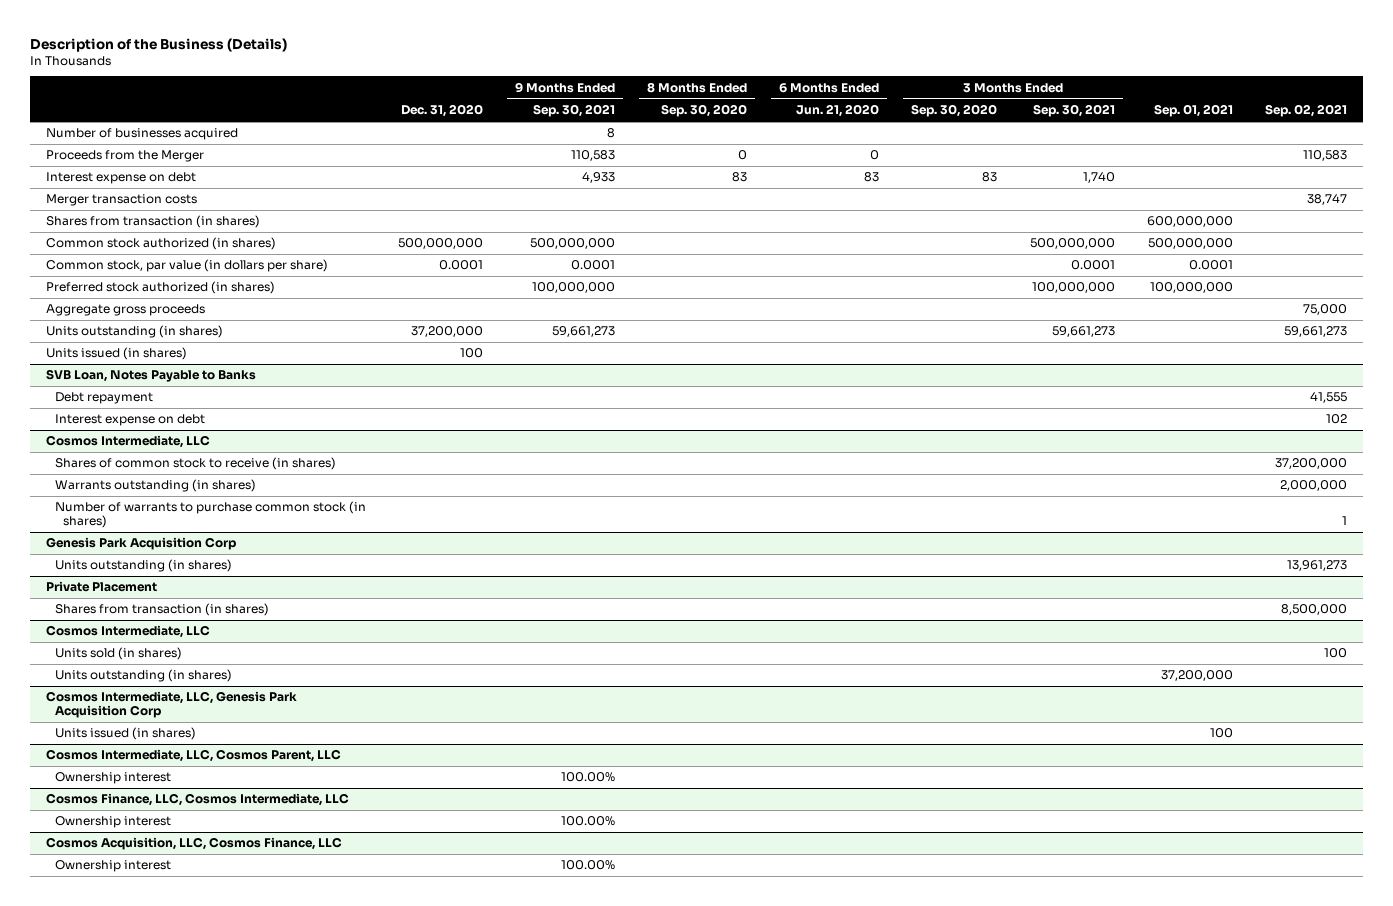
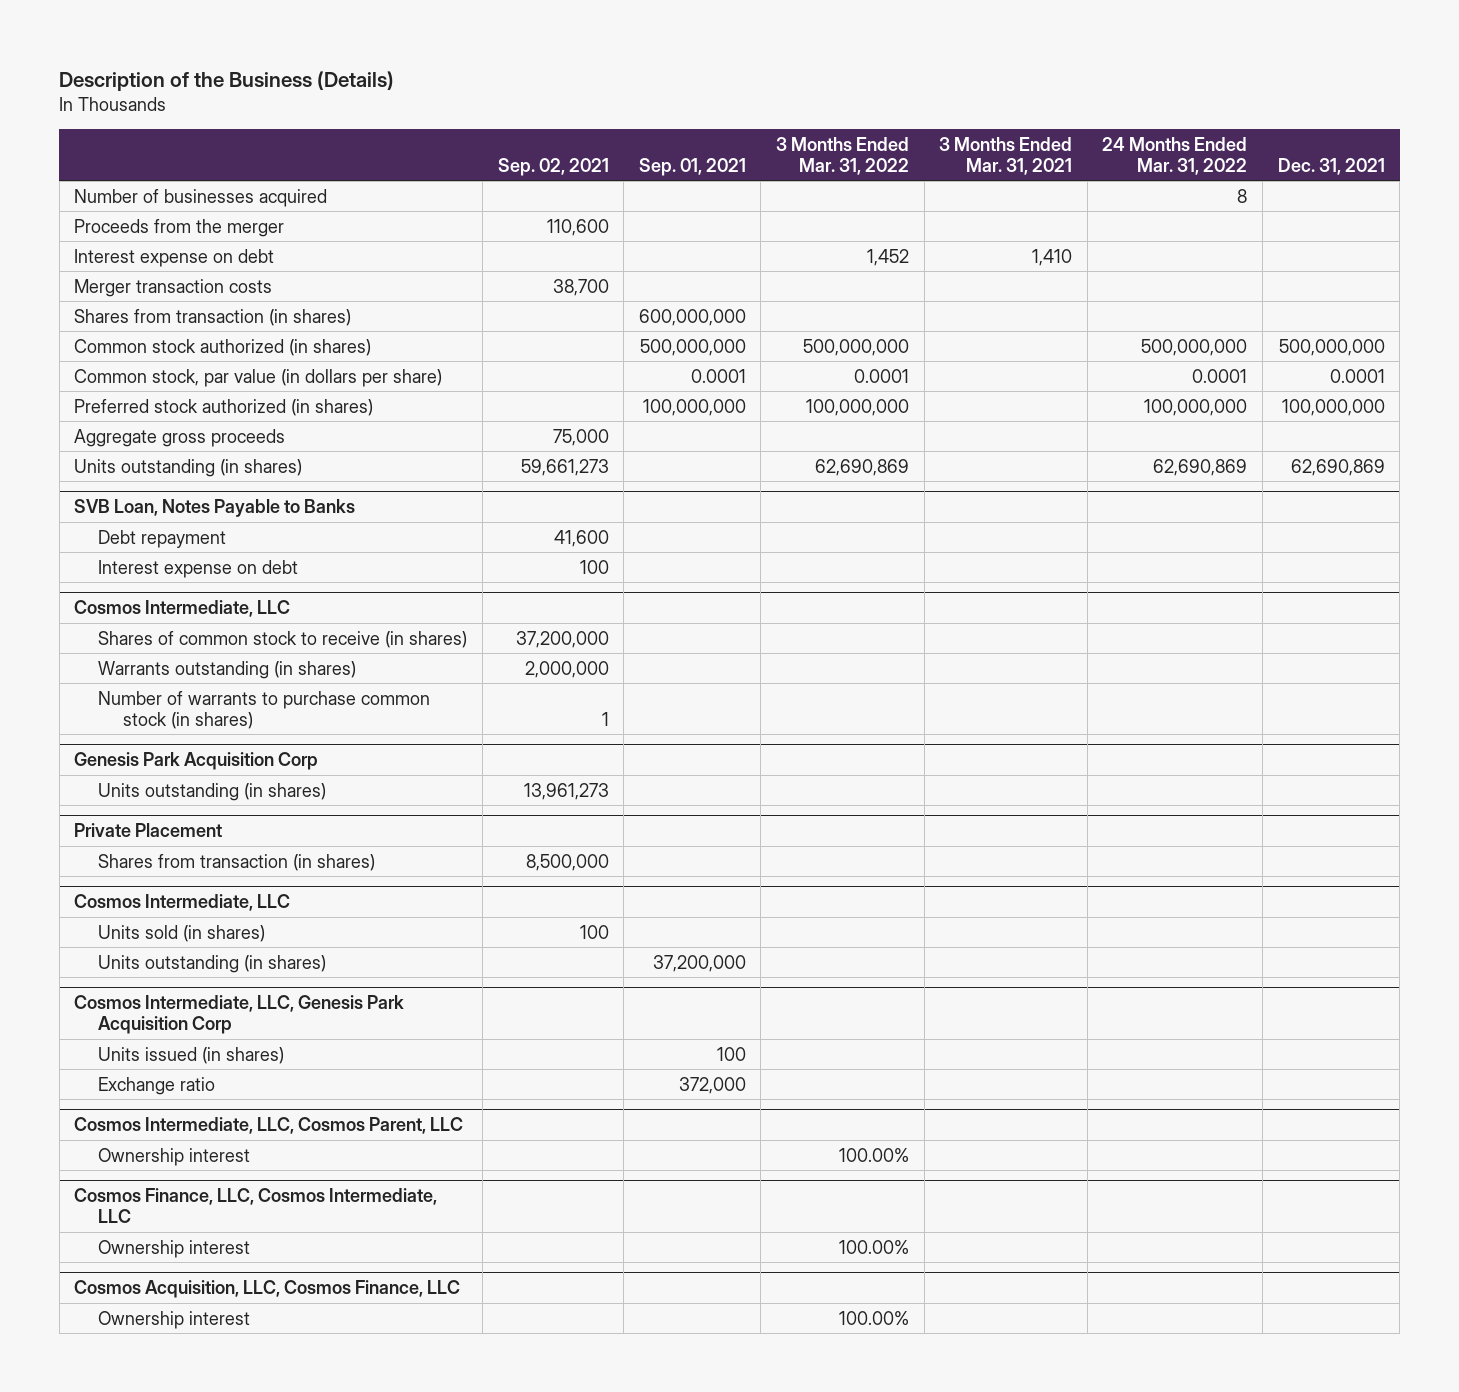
- | Dec. 31, 2020 | 9 Months Ended Sep. 30, 2021 | 8 Months Ended Sep. 30, 2020 | 6 Months Ended Jun. 21, 2020 | 3 Months Ended Sep. 30, 2020 | 3 Months Ended Sep. 30, 2021 | Sep. 01, 2021 | Sep. 02, 2021
+ | Sep. 02, 2021 | Sep. 01, 2021 | 3 Months Ended Mar. 31, 2022 | 3 Months Ended Mar. 31, 2021 | 24 Months Ended Mar. 31, 2022 | Dec. 31, 2021
- Proceeds from the Merger | | 110,583 | 0 | 0 | | | | 110,583
+ Proceeds from the merger | 110,600 | | | | |
- Merger transaction costs | | | | | | | | 38,747
+ Merger transaction costs | 38,700 | | | | |
- Units issued (in shares) | 100 | | | | | | |
@ SVB Loan, Notes Payable to Banks
- Debt repayment | | | | | | | | 41,555
- Interest expense on debt | | | | | | | | 102
+ Debt repayment | 41,600 | | | | |
+ Interest expense on debt | 100 | | | | |
@ Cosmos Intermediate, LLC, Genesis Park Acquisition Corp
+ Exchange ratio | | 372,000 | | | |

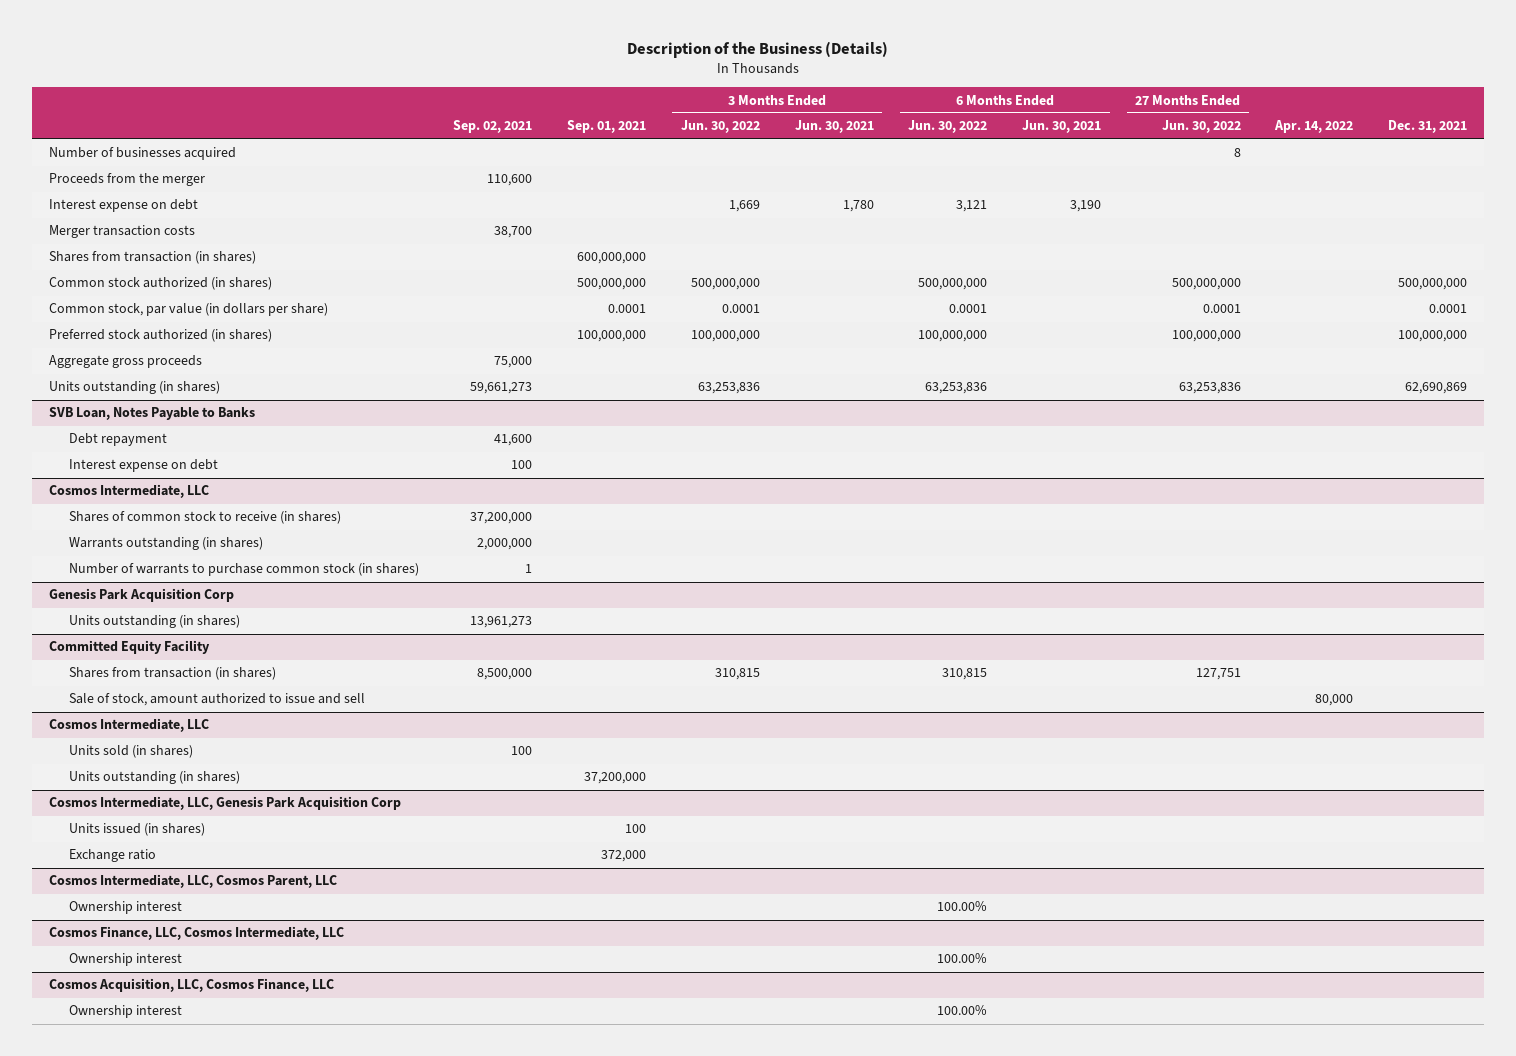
- | Sep. 02, 2021 | Sep. 01, 2021 | 3 Months Ended Mar. 31, 2022 | 3 Months Ended Mar. 31, 2021 | 24 Months Ended Mar. 31, 2022 | Dec. 31, 2021
+ | Sep. 02, 2021 | Sep. 01, 2021 | 3 Months Ended Jun. 30, 2022 | 3 Months Ended Jun. 30, 2021 | 6 Months Ended Jun. 30, 2022 | 6 Months Ended Jun. 30, 2021 | 27 Months Ended Jun. 30, 2022 | Apr. 14, 2022 | Dec. 31, 2021
- Private Placement
+ Committed Equity Facility
+ Sale of stock, amount authorized to issue and sell | | | | | | | | 80,000 |

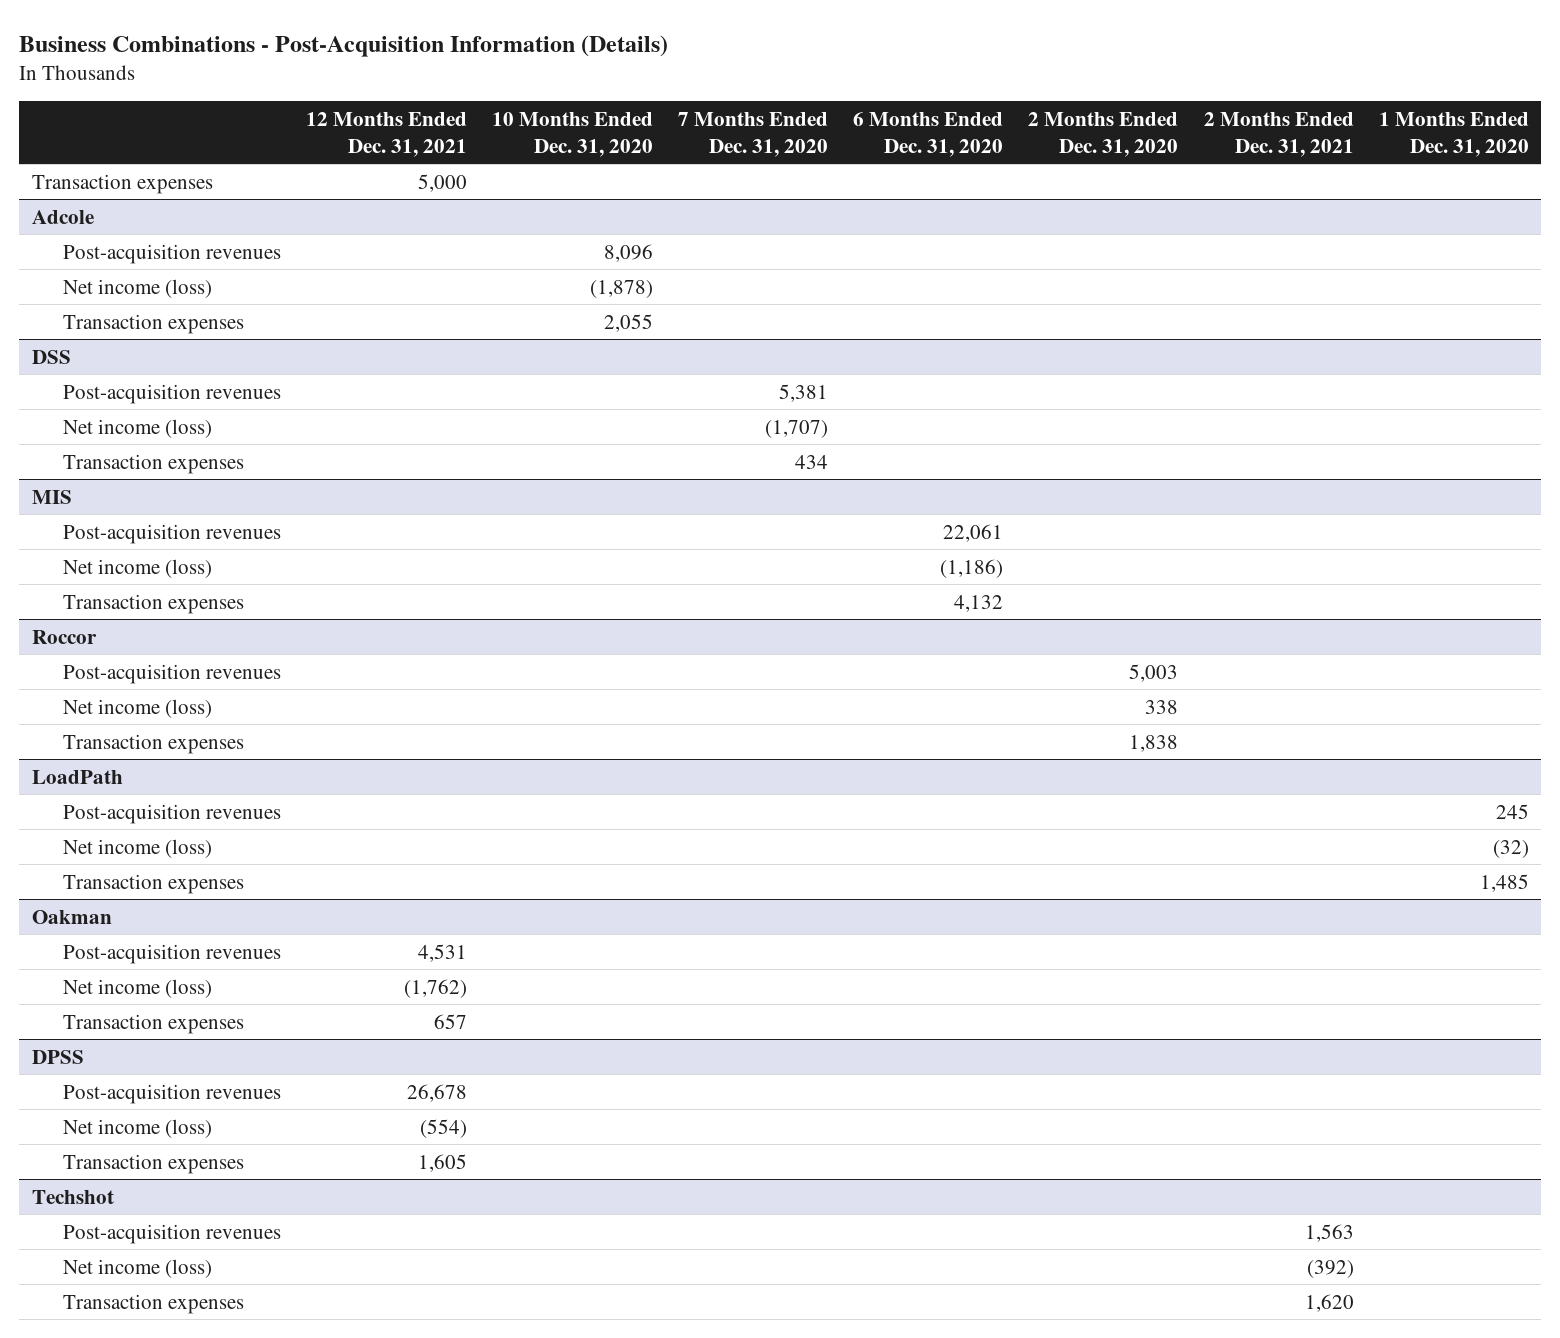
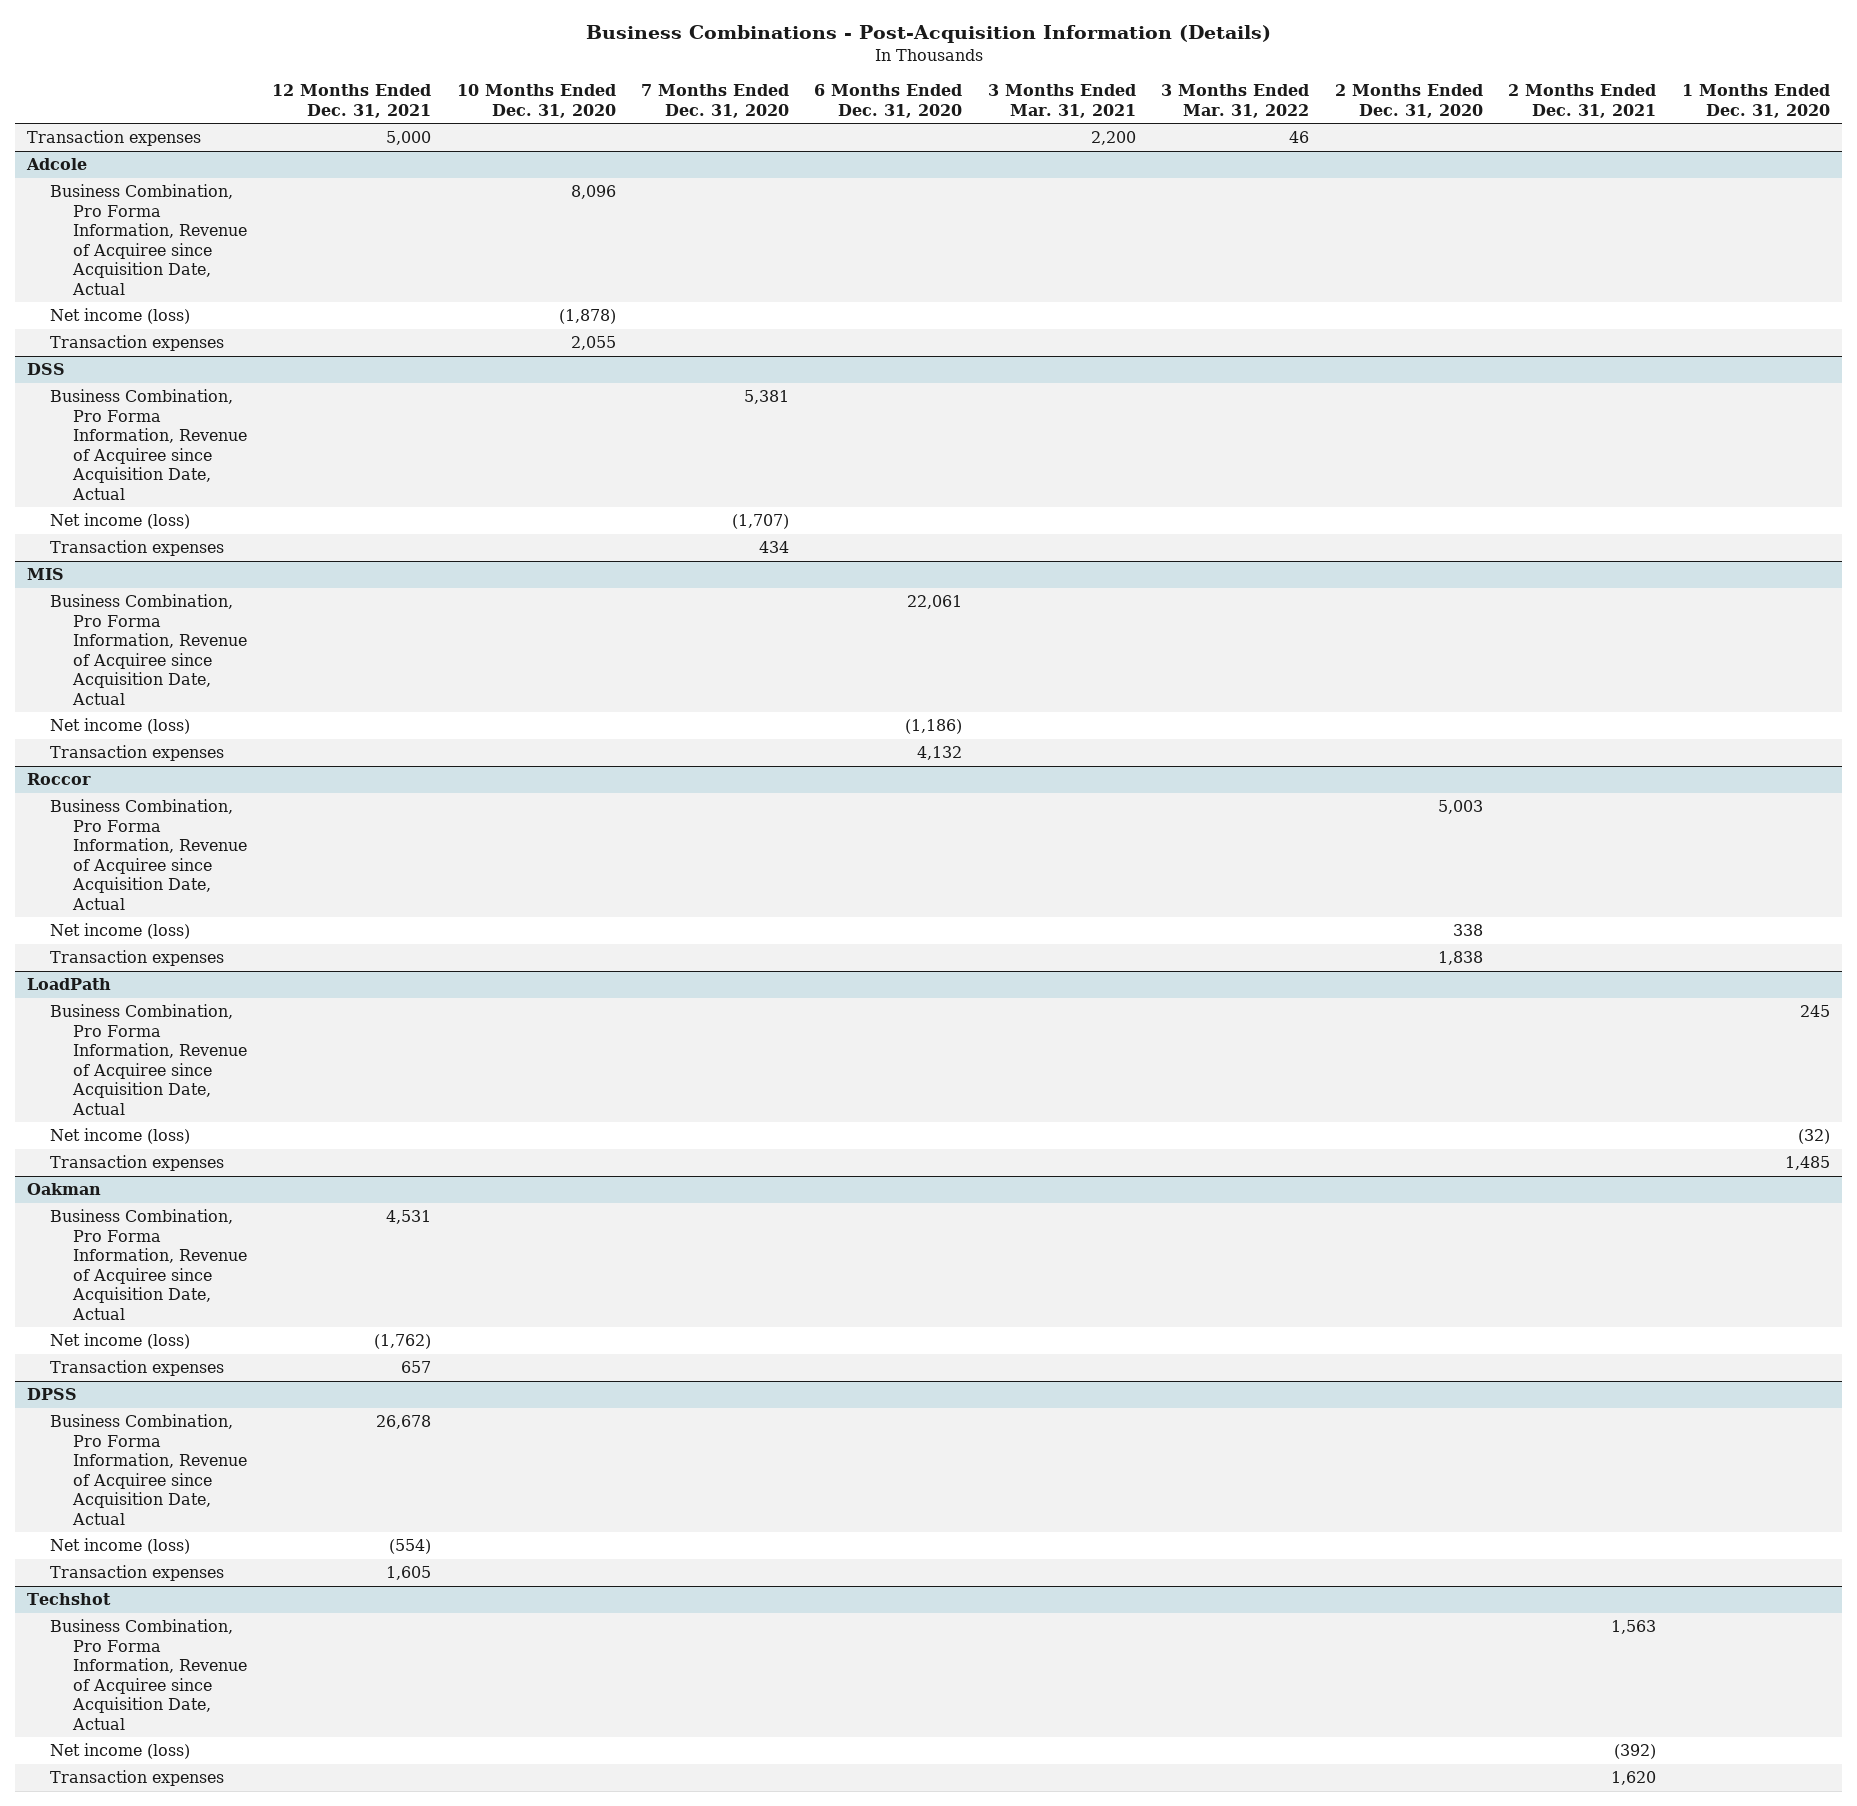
- | 12 Months Ended Dec. 31, 2021 | 10 Months Ended Dec. 31, 2020 | 7 Months Ended Dec. 31, 2020 | 6 Months Ended Dec. 31, 2020 | 2 Months Ended Dec. 31, 2020 | 2 Months Ended Dec. 31, 2021 | 1 Months Ended Dec. 31, 2020
+ | 12 Months Ended Dec. 31, 2021 | 10 Months Ended Dec. 31, 2020 | 7 Months Ended Dec. 31, 2020 | 6 Months Ended Dec. 31, 2020 | 3 Months Ended Mar. 31, 2021 | 3 Months Ended Mar. 31, 2022 | 2 Months Ended Dec. 31, 2020 | 2 Months Ended Dec. 31, 2021 | 1 Months Ended Dec. 31, 2020
@ Adcole
- Post-acquisition revenues | | 8,096 | | | | |
+ Business Combination, Pro Forma Information, Revenue of Acquiree since Acquisition Date, Actual | | 8,096 | | | | | | |
@ DSS
- Post-acquisition revenues | | | 5,381 | | | |
+ Business Combination, Pro Forma Information, Revenue of Acquiree since Acquisition Date, Actual | | | 5,381 | | | | | |
@ MIS
- Post-acquisition revenues | | | | 22,061 | | |
+ Business Combination, Pro Forma Information, Revenue of Acquiree since Acquisition Date, Actual | | | | 22,061 | | | | |
@ Roccor
- Post-acquisition revenues | | | | | 5,003 | |
+ Business Combination, Pro Forma Information, Revenue of Acquiree since Acquisition Date, Actual | | | | | | | 5,003 | |
@ LoadPath
- Post-acquisition revenues | | | | | | | 245
+ Business Combination, Pro Forma Information, Revenue of Acquiree since Acquisition Date, Actual | | | | | | | | | 245
@ Oakman
- Post-acquisition revenues | 4,531 | | | | | |
+ Business Combination, Pro Forma Information, Revenue of Acquiree since Acquisition Date, Actual | 4,531 | | | | | | | |
@ DPSS
- Post-acquisition revenues | 26,678 | | | | | |
+ Business Combination, Pro Forma Information, Revenue of Acquiree since Acquisition Date, Actual | 26,678 | | | | | | | |
@ Techshot
- Post-acquisition revenues | | | | | | 1,563 |
+ Business Combination, Pro Forma Information, Revenue of Acquiree since Acquisition Date, Actual | | | | | | | | 1,563 |

